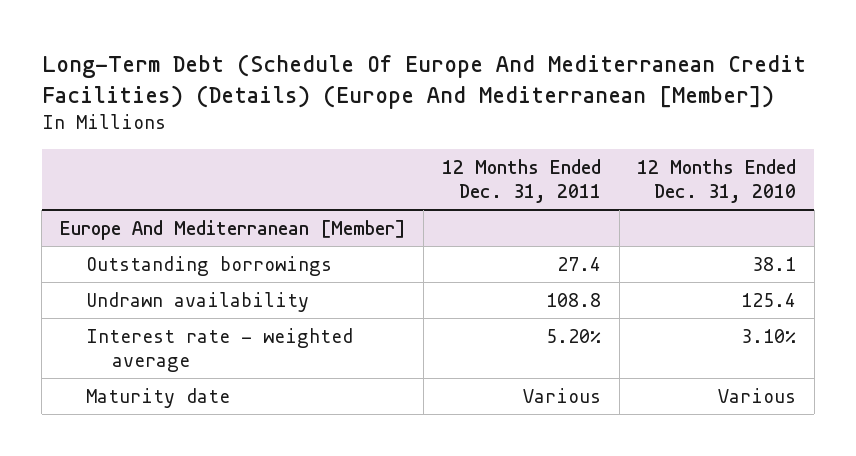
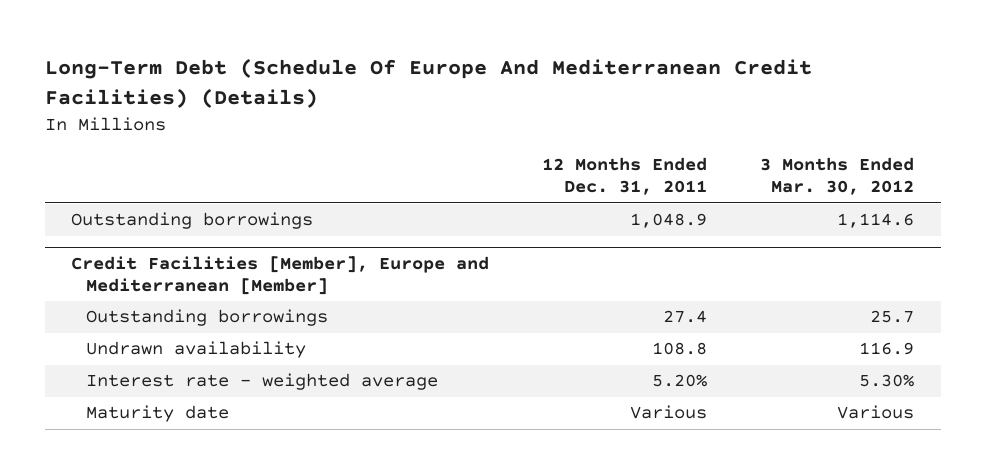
- Long-Term Debt (Schedule Of Europe And Mediterranean Credit Facilities) (Details) (Europe And Mediterranean [Member])
+ Long-Term Debt (Schedule Of Europe And Mediterranean Credit Facilities) (Details)
- | 12 Months Ended Dec. 31, 2011 | 12 Months Ended Dec. 31, 2010
+ | 12 Months Ended Dec. 31, 2011 | 3 Months Ended Mar. 30, 2012
- Europe And Mediterranean [Member]
+ Outstanding borrowings | 1,048.9 | 1,114.6
+ Credit Facilities [Member], Europe and Mediterranean [Member]

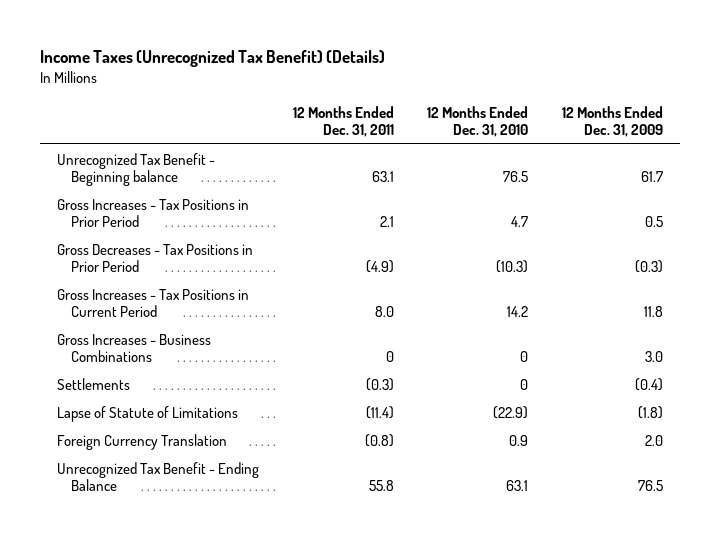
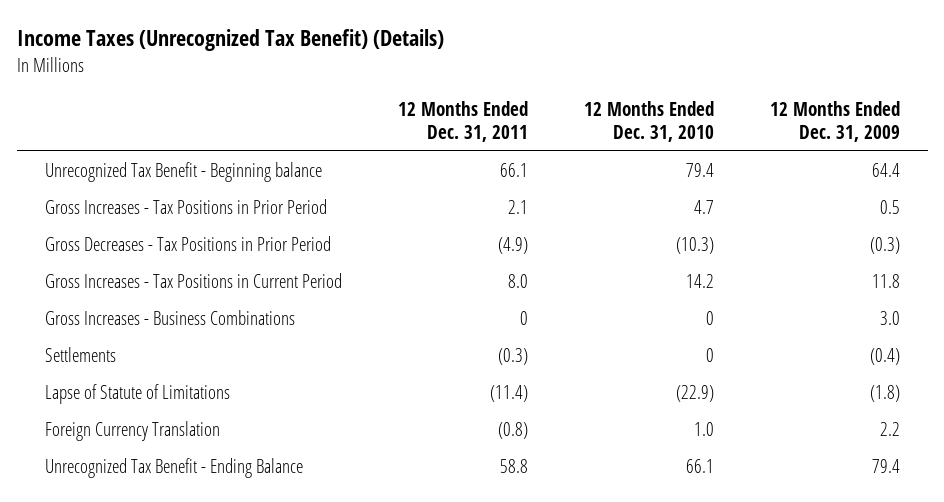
- Unrecognized Tax Benefit - Beginning balance | 63.1 | 76.5 | 61.7
+ Unrecognized Tax Benefit - Beginning balance | 66.1 | 79.4 | 64.4
- Foreign Currency Translation | (0.8) | 0.9 | 2.0
- Unrecognized Tax Benefit - Ending Balance | 55.8 | 63.1 | 76.5
+ Foreign Currency Translation | (0.8) | 1.0 | 2.2
+ Unrecognized Tax Benefit - Ending Balance | 58.8 | 66.1 | 79.4

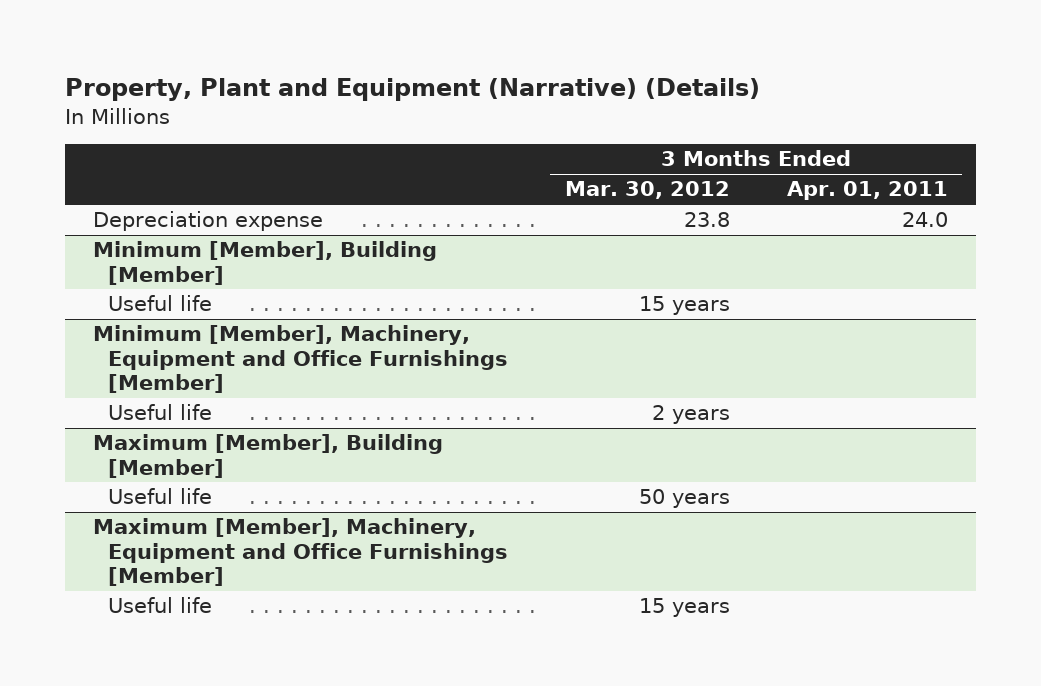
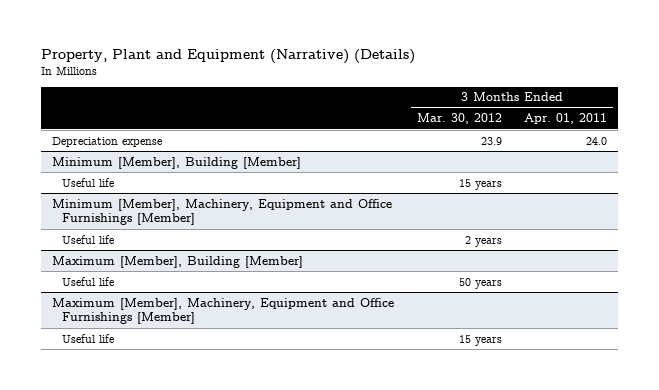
- Depreciation expense | 23.8 | 24.0
+ Depreciation expense | 23.9 | 24.0

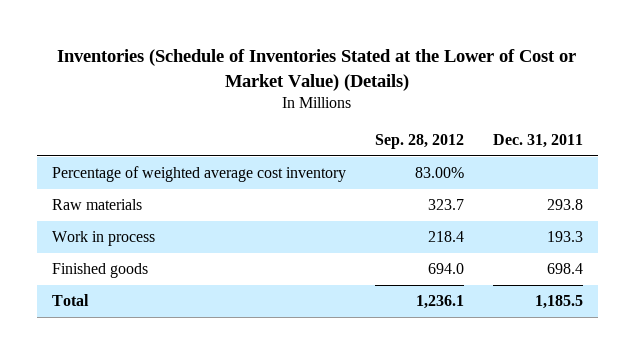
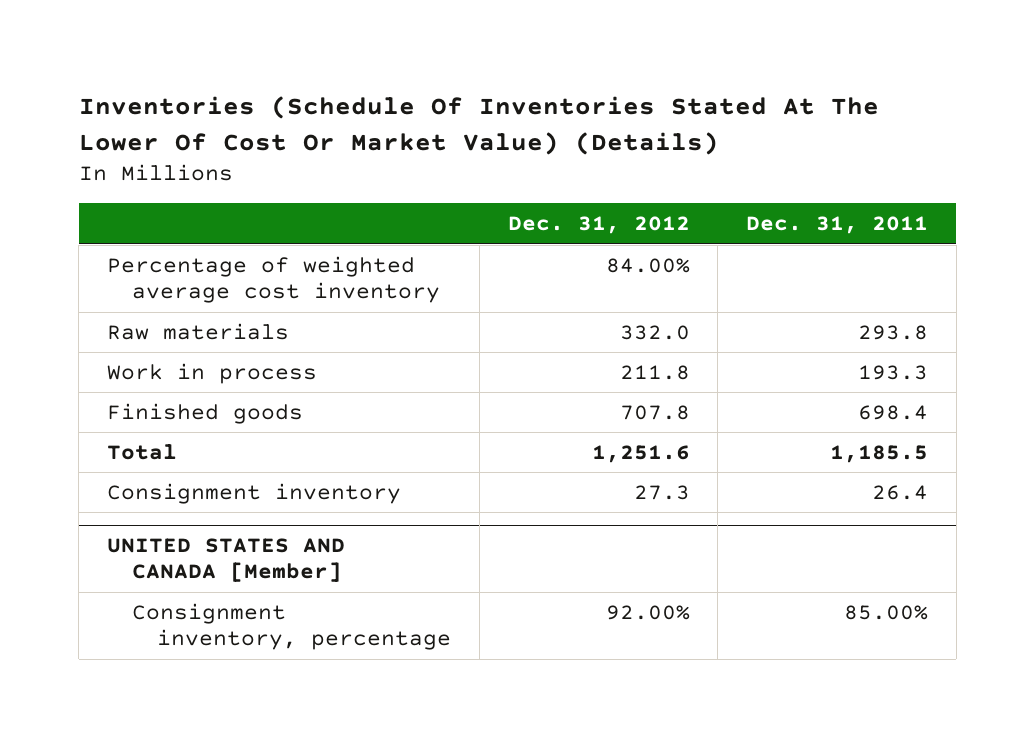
- Inventories (Schedule of Inventories Stated at the Lower of Cost or Market Value) (Details)
+ Inventories (Schedule Of Inventories Stated At The Lower Of Cost Or Market Value) (Details)
- | Sep. 28, 2012 | Dec. 31, 2011
+ | Dec. 31, 2012 | Dec. 31, 2011
+ Consignment inventory | 27.3 | 26.4
+ UNITED STATES AND CANADA [Member]
+ Consignment inventory, percentage | 92.00% | 85.00%

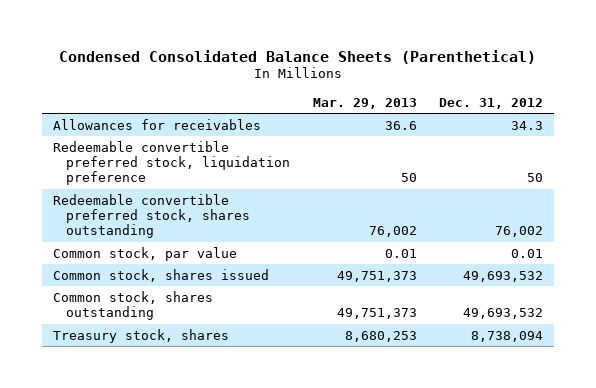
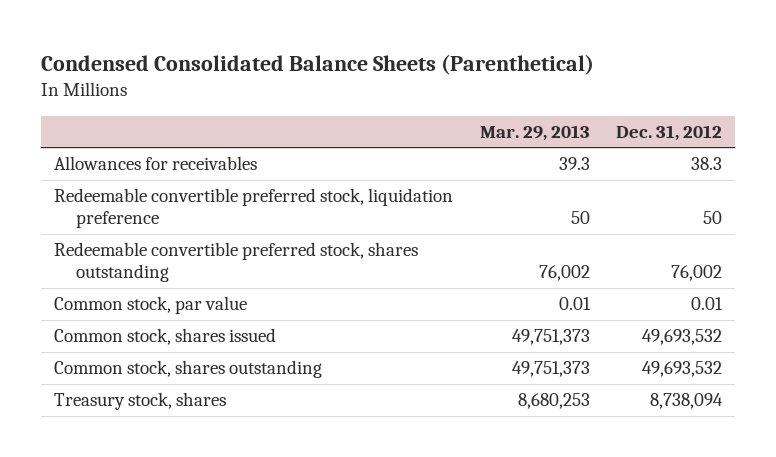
- Allowances for receivables | 36.6 | 34.3
+ Allowances for receivables | 39.3 | 38.3

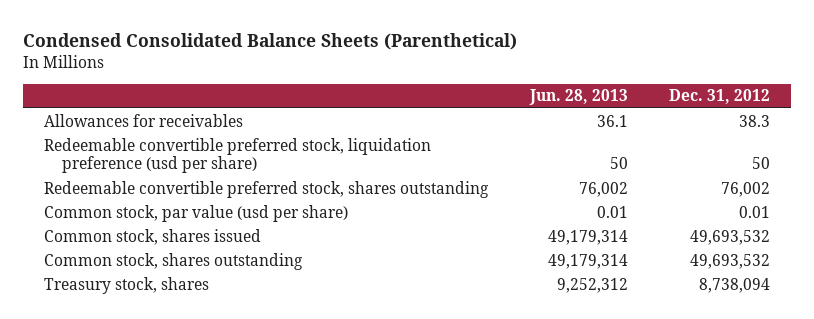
- | Mar. 29, 2013 | Dec. 31, 2012
+ | Jun. 28, 2013 | Dec. 31, 2012
- Redeemable convertible preferred stock, liquidation preference | 50 | 50
+ Redeemable convertible preferred stock, liquidation preference (usd per share) | 50 | 50
- Common stock, par value | 0.01 | 0.01
+ Common stock, par value (usd per share) | 0.01 | 0.01

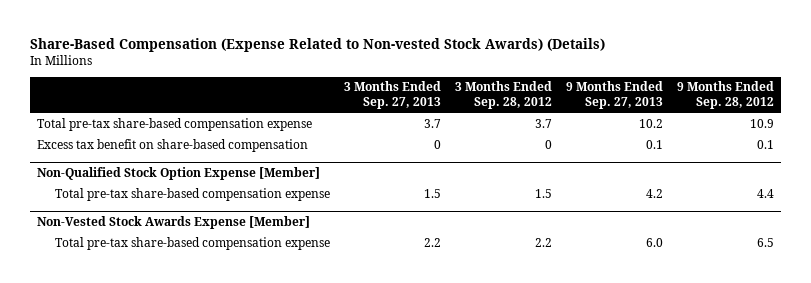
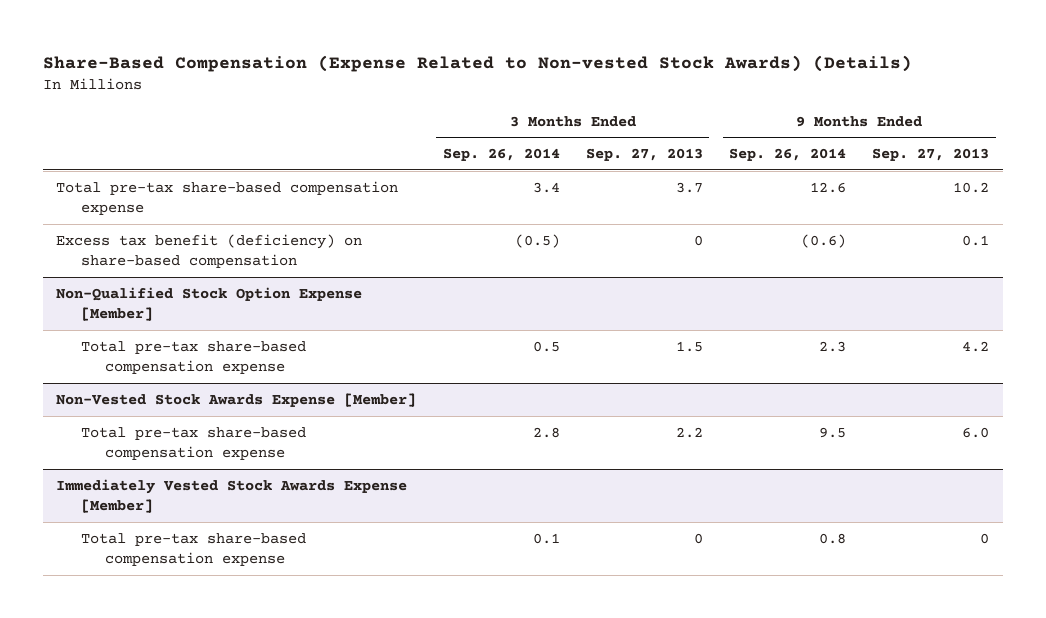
- | 3 Months Ended Sep. 27, 2013 | 3 Months Ended Sep. 28, 2012 | 9 Months Ended Sep. 27, 2013 | 9 Months Ended Sep. 28, 2012
+ | 3 Months Ended Sep. 26, 2014 | 3 Months Ended Sep. 27, 2013 | 9 Months Ended Sep. 26, 2014 | 9 Months Ended Sep. 27, 2013
- Excess tax benefit on share-based compensation | 0 | 0 | 0.1 | 0.1
+ Excess tax benefit (deficiency) on share-based compensation | (0.5) | 0 | (0.6) | 0.1
+ Immediately Vested Stock Awards Expense [Member]
+ Total pre-tax share-based compensation expense | 0.1 | 0 | 0.8 | 0

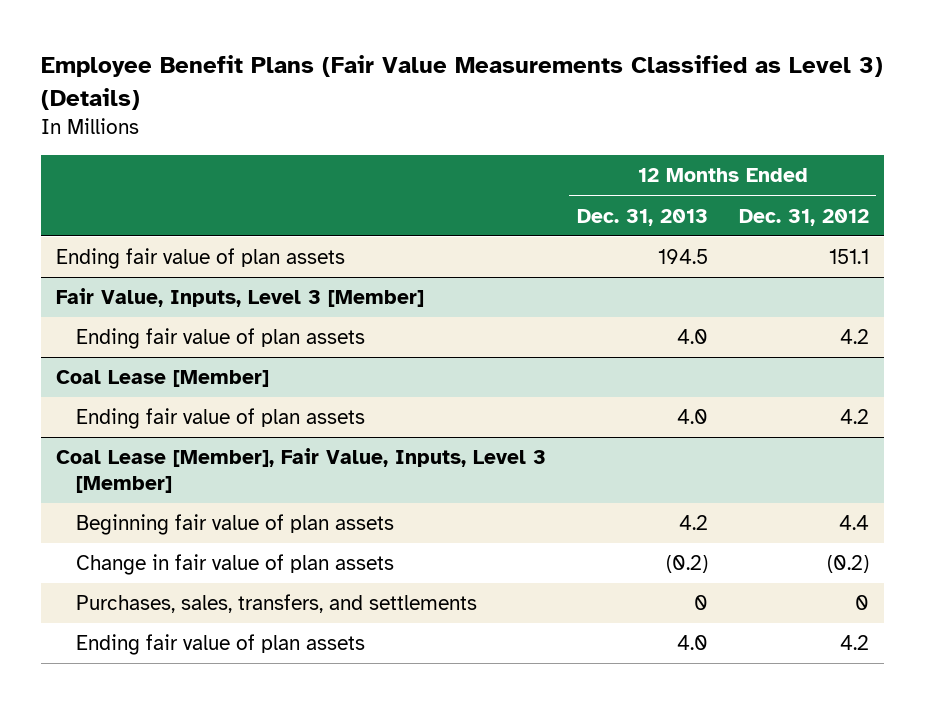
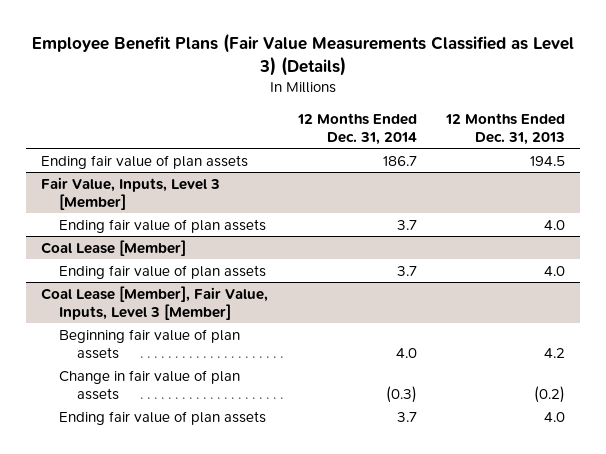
- | 12 Months Ended Dec. 31, 2013 | 12 Months Ended Dec. 31, 2012
+ | 12 Months Ended Dec. 31, 2014 | 12 Months Ended Dec. 31, 2013
@ Coal Lease [Member], Fair Value, Inputs, Level 3 [Member]
- Purchases, sales, transfers, and settlements | 0 | 0

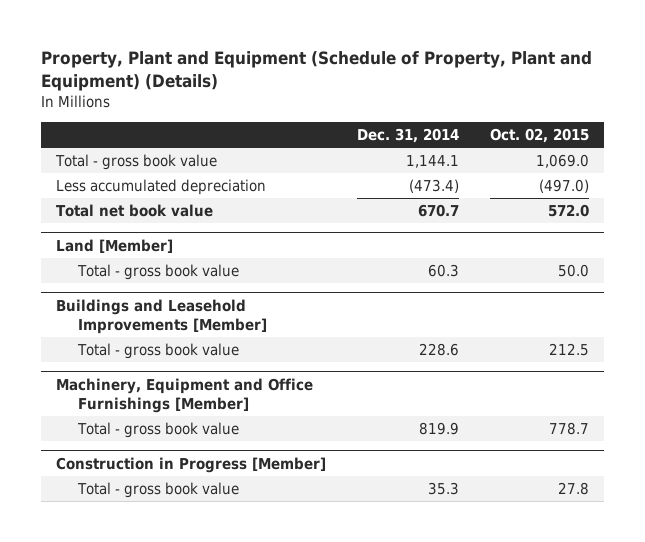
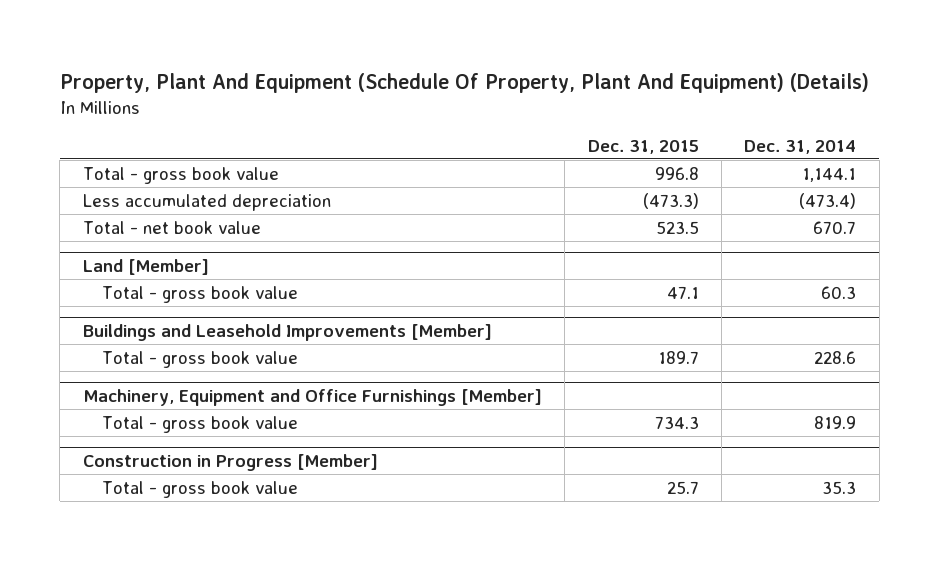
- Property, Plant and Equipment (Schedule of Property, Plant and Equipment) (Details)
+ Property, Plant And Equipment (Schedule Of Property, Plant And Equipment) (Details)
- | Dec. 31, 2014 | Oct. 02, 2015
+ | Dec. 31, 2015 | Dec. 31, 2014
- Total net book value | 670.7 | 572.0
+ Total - net book value | 523.5 | 670.7

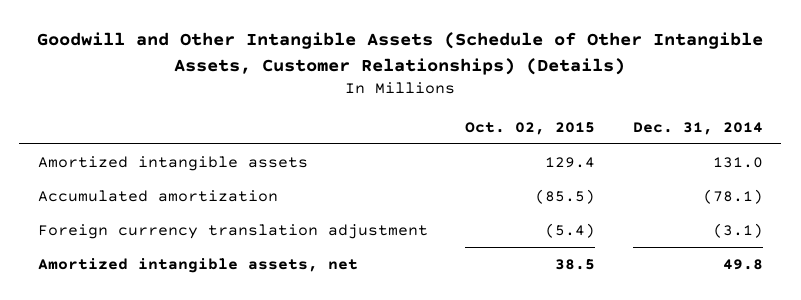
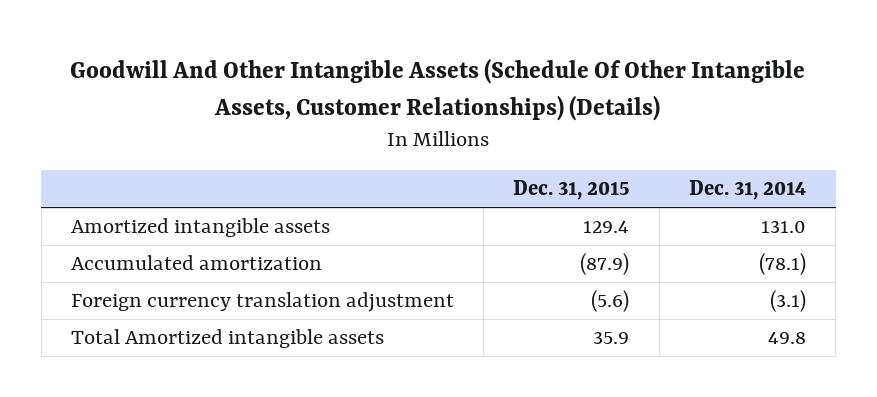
- Goodwill and Other Intangible Assets (Schedule of Other Intangible Assets, Customer Relationships) (Details)
+ Goodwill And Other Intangible Assets (Schedule Of Other Intangible Assets, Customer Relationships) (Details)
- | Oct. 02, 2015 | Dec. 31, 2014
+ | Dec. 31, 2015 | Dec. 31, 2014
- Amortized intangible assets, net | 38.5 | 49.8
+ Total Amortized intangible assets | 35.9 | 49.8

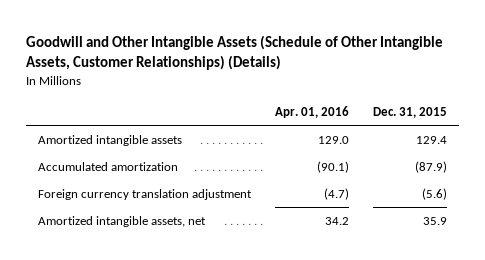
- Goodwill And Other Intangible Assets (Schedule Of Other Intangible Assets, Customer Relationships) (Details)
+ Goodwill and Other Intangible Assets (Schedule of Other Intangible Assets, Customer Relationships) (Details)
- | Dec. 31, 2015 | Dec. 31, 2014
+ | Apr. 01, 2016 | Dec. 31, 2015
- Total Amortized intangible assets | 35.9 | 49.8
+ Amortized intangible assets, net | 34.2 | 35.9

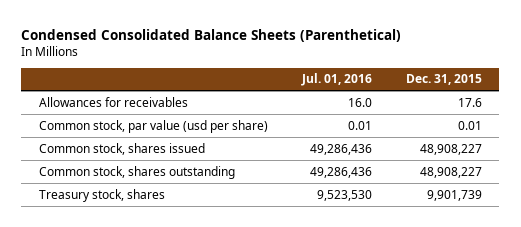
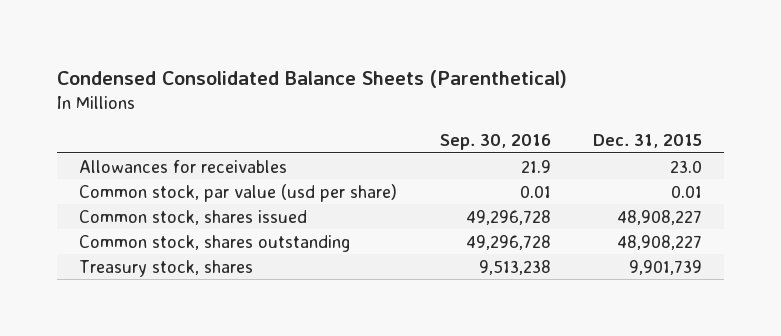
- | Jul. 01, 2016 | Dec. 31, 2015
+ | Sep. 30, 2016 | Dec. 31, 2015
- Allowances for receivables | 16.0 | 17.6
+ Allowances for receivables | 21.9 | 23.0

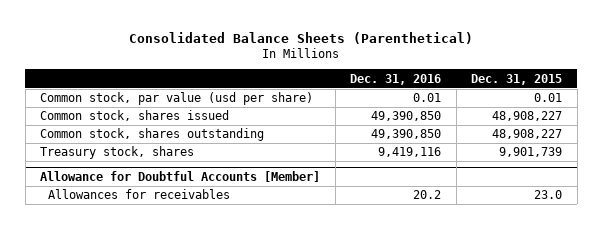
- Condensed Consolidated Balance Sheets (Parenthetical)
+ Consolidated Balance Sheets (Parenthetical)
- | Sep. 30, 2016 | Dec. 31, 2015
+ | Dec. 31, 2016 | Dec. 31, 2015
- Allowances for receivables | 21.9 | 23.0
+ Allowance for Doubtful Accounts [Member]
+ Allowances for receivables | 20.2 | 23.0

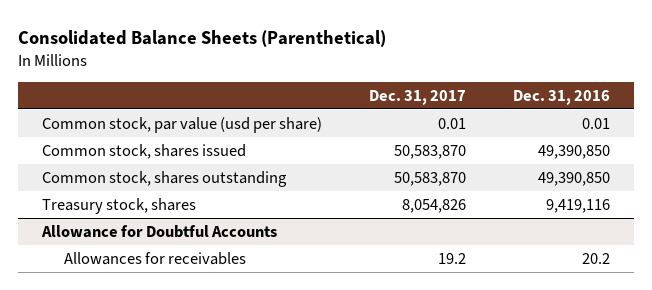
- | Dec. 31, 2016 | Dec. 31, 2015
+ | Dec. 31, 2017 | Dec. 31, 2016
- Allowance for Doubtful Accounts [Member]
+ Allowance for Doubtful Accounts

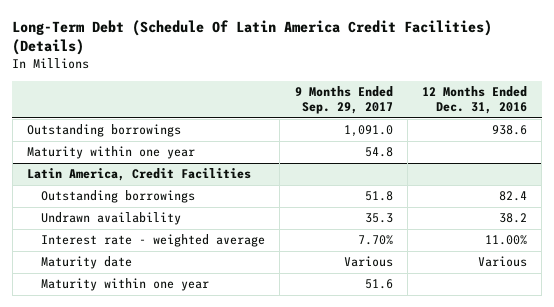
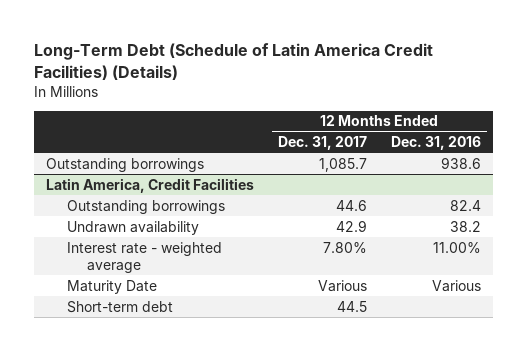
- Long-Term Debt (Schedule Of Latin America Credit Facilities) (Details)
+ Long-Term Debt (Schedule of Latin America Credit Facilities) (Details)
- | 9 Months Ended Sep. 29, 2017 | 12 Months Ended Dec. 31, 2016
+ | 12 Months Ended Dec. 31, 2017 | 12 Months Ended Dec. 31, 2016
- Maturity within one year | 54.8 |
@ Latin America, Credit Facilities
- Maturity date | Various | Various
- Maturity within one year | 51.6 |
+ Maturity Date | Various | Various
+ Short-term debt | 44.5 |

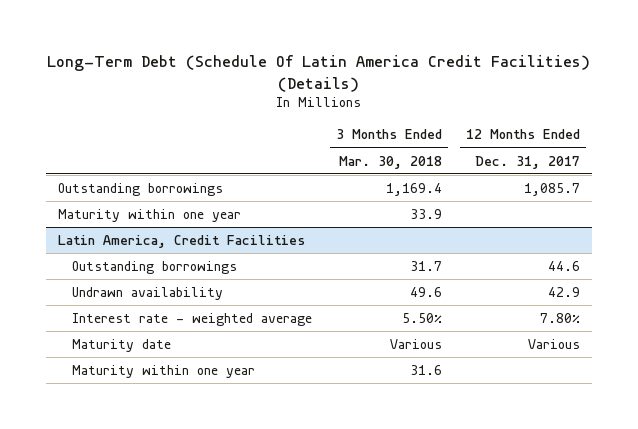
- Long-Term Debt (Schedule of Latin America Credit Facilities) (Details)
+ Long-Term Debt (Schedule Of Latin America Credit Facilities) (Details)
- | 12 Months Ended Dec. 31, 2017 | 12 Months Ended Dec. 31, 2016
+ | 3 Months Ended Mar. 30, 2018 | 12 Months Ended Dec. 31, 2017
+ Maturity within one year | 33.9 |
@ Latin America, Credit Facilities
- Maturity Date | Various | Various
- Short-term debt | 44.5 |
+ Maturity date | Various | Various
+ Maturity within one year | 31.6 |

